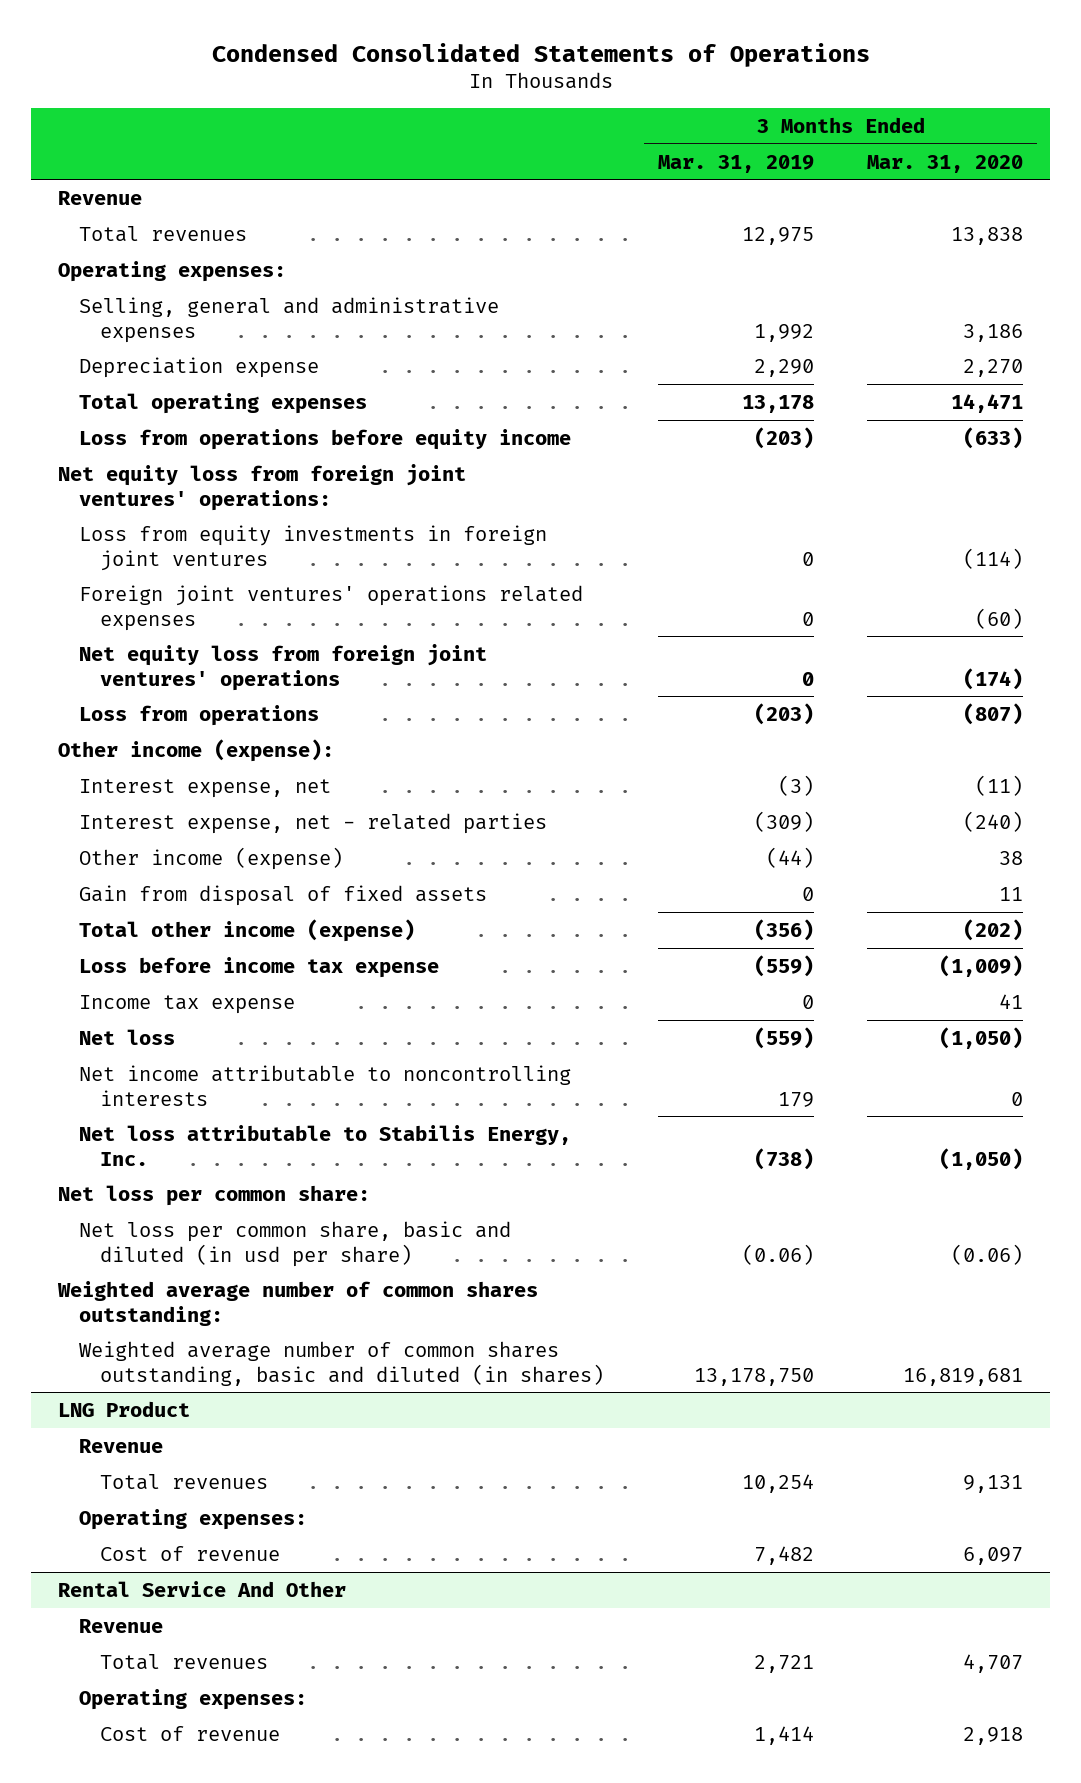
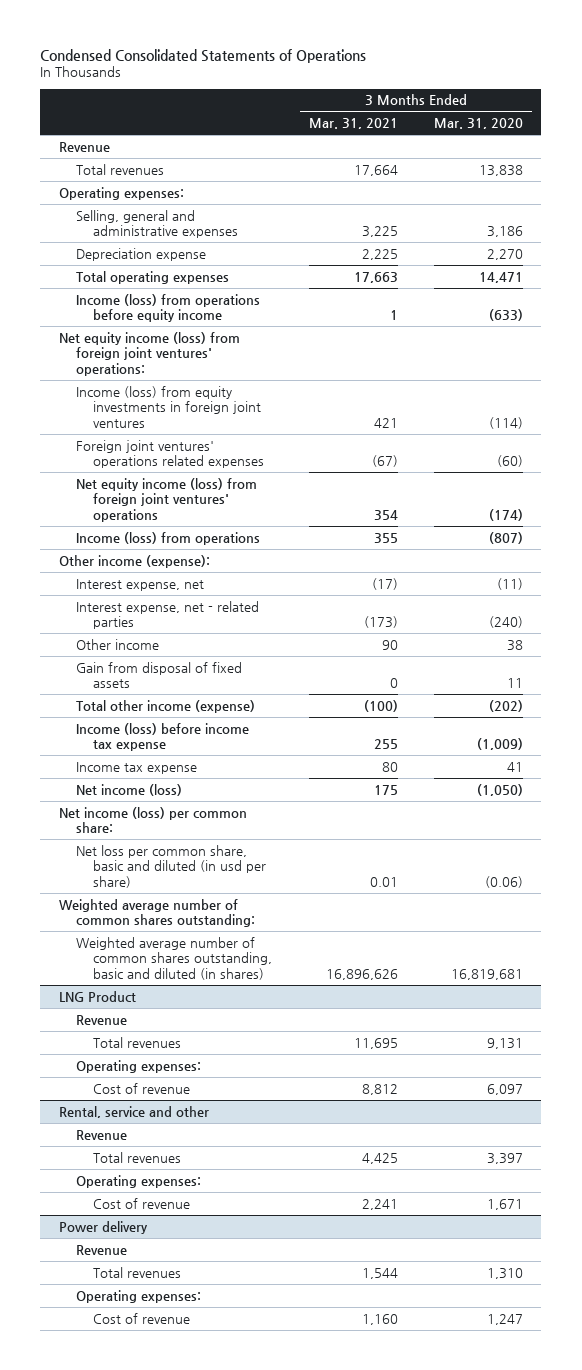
- | 3 Months Ended Mar. 31, 2019 | 3 Months Ended Mar. 31, 2020
+ | 3 Months Ended Mar. 31, 2021 | 3 Months Ended Mar. 31, 2020
- Loss from operations before equity income | (203) | (633)
- Net equity loss from foreign joint ventures' operations:
- Loss from equity investments in foreign joint ventures | 0 | (114)
+ Income (loss) from operations before equity income | 1 | (633)
+ Net equity income (loss) from foreign joint ventures' operations:
+ Income (loss) from equity investments in foreign joint ventures | 421 | (114)
- Net equity loss from foreign joint ventures' operations | 0 | (174)
- Loss from operations | (203) | (807)
+ Net equity income (loss) from foreign joint ventures' operations | 354 | (174)
+ Income (loss) from operations | 355 | (807)
- Other income (expense) | (44) | 38
+ Other income | 90 | 38
- Loss before income tax expense | (559) | (1,009)
+ Income (loss) before income tax expense | 255 | (1,009)
- Net loss | (559) | (1,050)
- Net income attributable to noncontrolling interests | 179 | 0
- Net loss attributable to Stabilis Energy, Inc. | (738) | (1,050)
- Net loss per common share:
+ Net income (loss) | 175 | (1,050)
+ Net income (loss) per common share:
- Rental Service And Other
+ Rental, service and other
- Total revenues | 2,721 | 4,707
+ Total revenues | 4,425 | 3,397
- Cost of revenue | 1,414 | 2,918
+ Cost of revenue | 2,241 | 1,671
+ Power delivery
+ Revenue
+ Total revenues | 1,544 | 1,310
+ Operating expenses:
+ Cost of revenue | 1,160 | 1,247

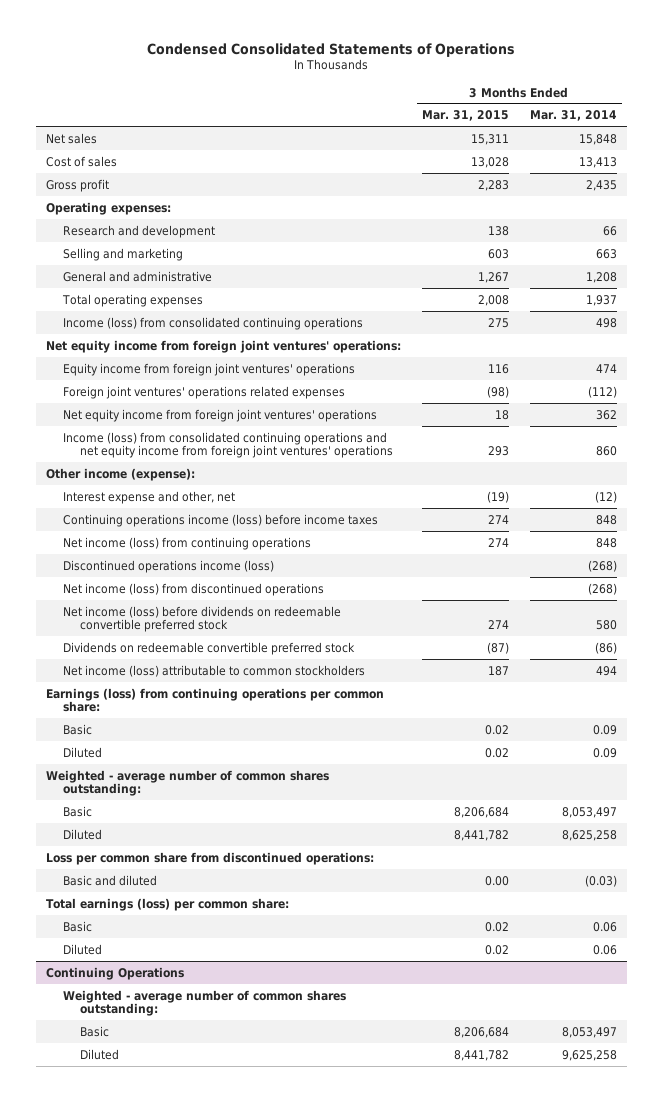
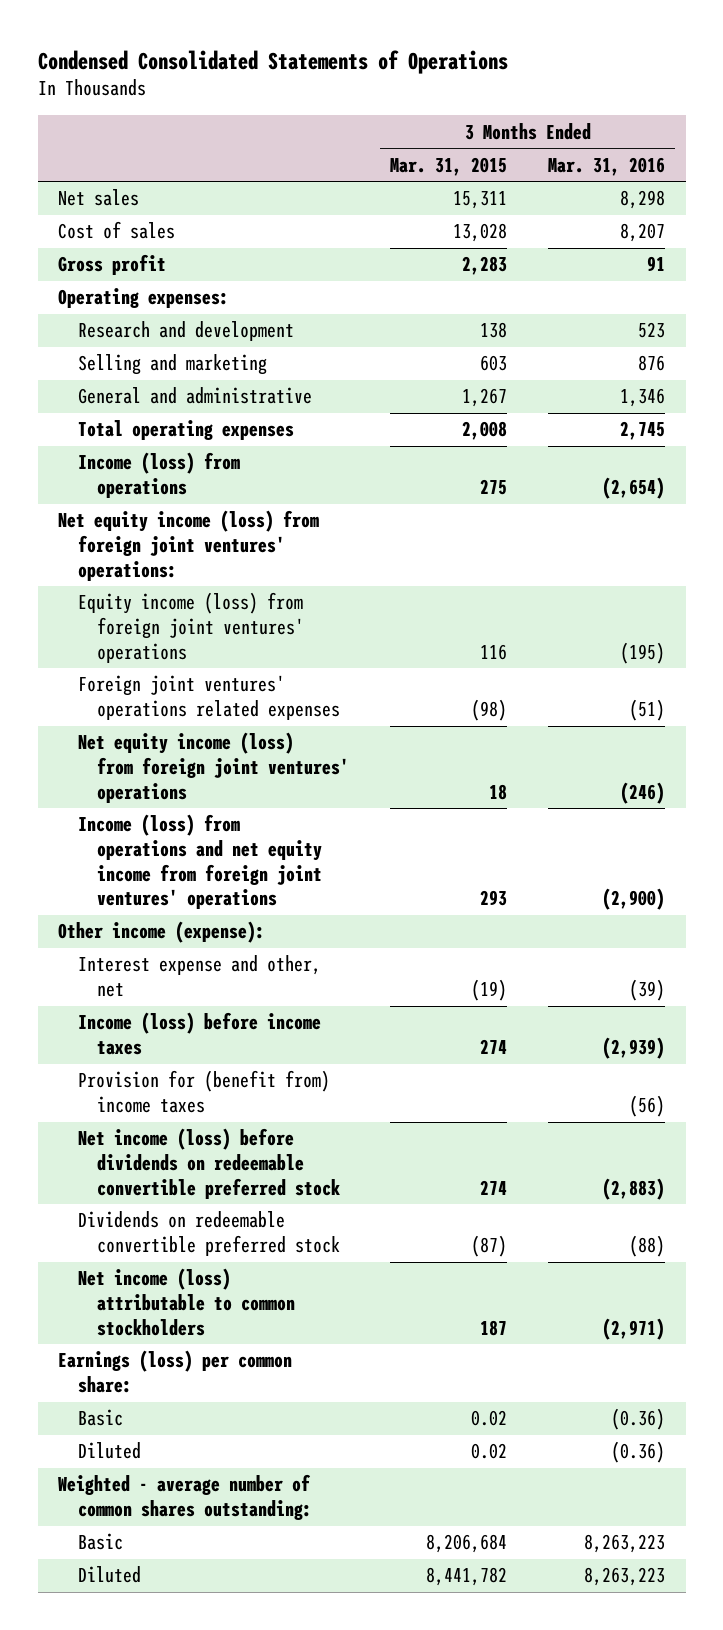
- | 3 Months Ended Mar. 31, 2015 | 3 Months Ended Mar. 31, 2014
+ | 3 Months Ended Mar. 31, 2015 | 3 Months Ended Mar. 31, 2016
- Income (loss) from consolidated continuing operations | 275 | 498
- Net equity income from foreign joint ventures' operations:
- Equity income from foreign joint ventures' operations | 116 | 474
+ Income (loss) from operations | 275 | (2,654)
+ Net equity income (loss) from foreign joint ventures' operations:
+ Equity income (loss) from foreign joint ventures' operations | 116 | (195)
- Net equity income from foreign joint ventures' operations | 18 | 362
- Income (loss) from consolidated continuing operations and net equity income from foreign joint ventures' operations | 293 | 860
+ Net equity income (loss) from foreign joint ventures' operations | 18 | (246)
+ Income (loss) from operations and net equity income from foreign joint ventures' operations | 293 | (2,900)
- Continuing operations income (loss) before income taxes | 274 | 848
- Net income (loss) from continuing operations | 274 | 848
- Discontinued operations income (loss) | | (268)
- Net income (loss) from discontinued operations | | (268)
+ Income (loss) before income taxes | 274 | (2,939)
+ Provision for (benefit from) income taxes | | (56)
- Earnings (loss) from continuing operations per common share:
- Basic | 0.02 | 0.09
- Diluted | 0.02 | 0.09
- Weighted - average number of common shares outstanding:
- Basic | 8,206,684 | 8,053,497
- Diluted | 8,441,782 | 8,625,258
- Loss per common share from discontinued operations:
- Basic and diluted | 0.00 | (0.03)
- Total earnings (loss) per common share:
+ Earnings (loss) per common share:
- Continuing Operations

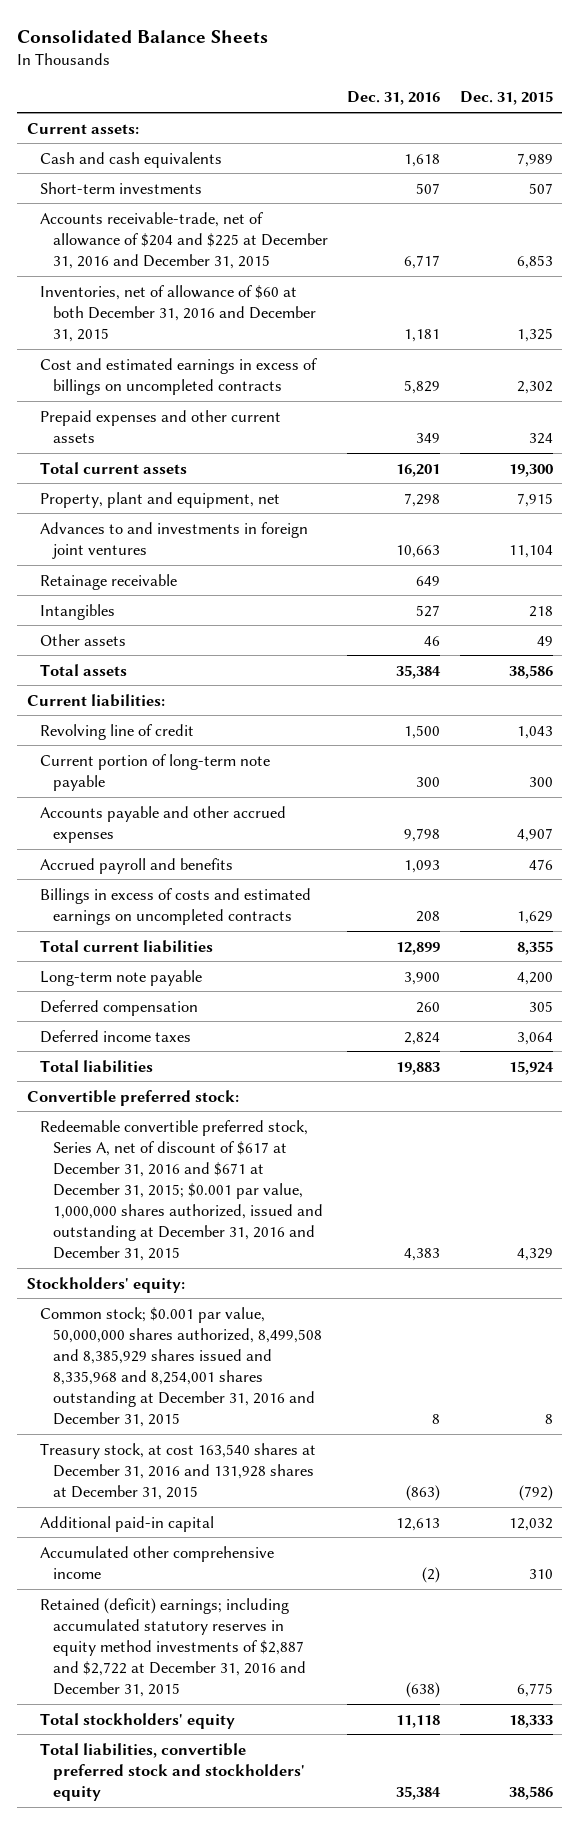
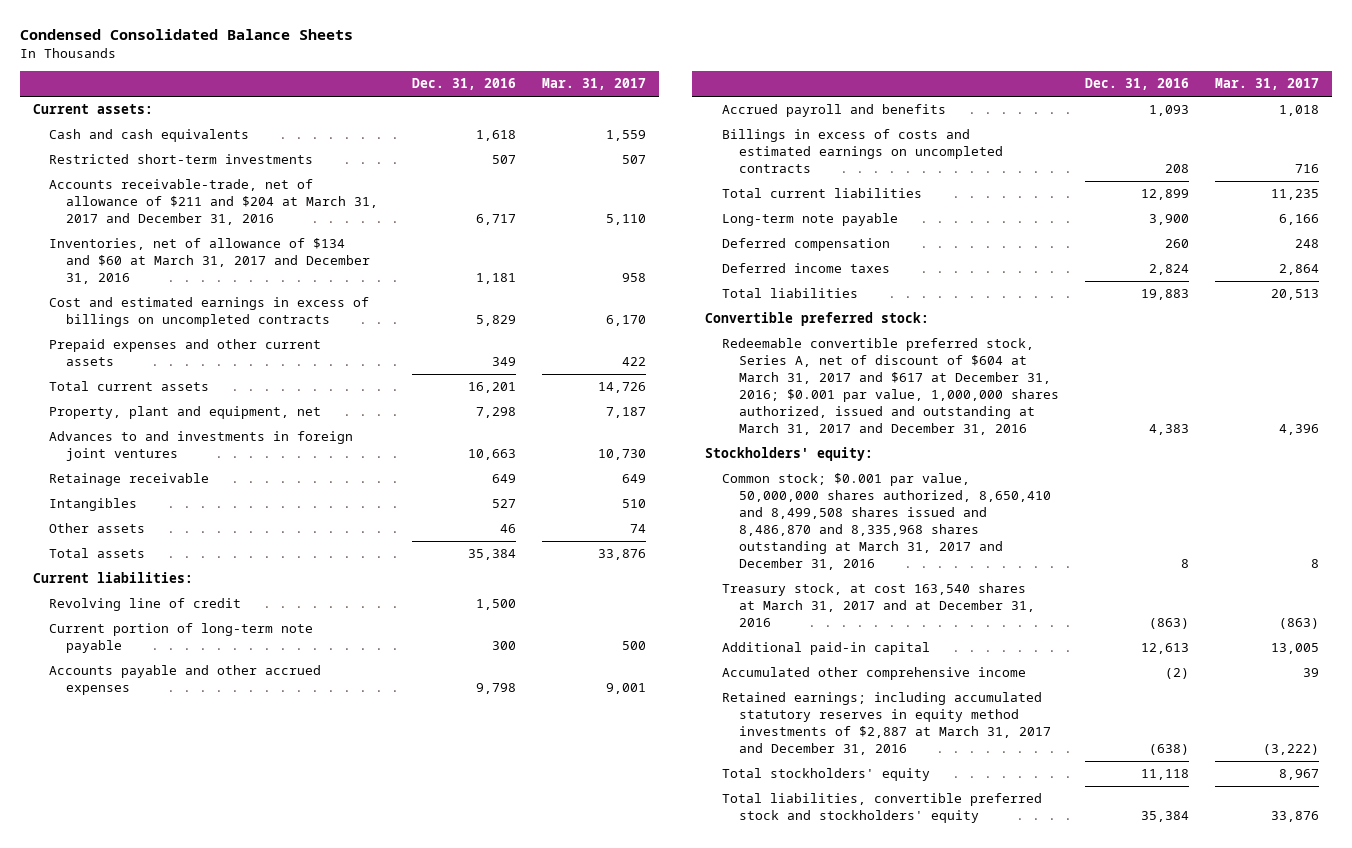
- Consolidated Balance Sheets
+ Condensed Consolidated Balance Sheets
- | Dec. 31, 2016 | Dec. 31, 2015
+ | Dec. 31, 2016 | Mar. 31, 2017
- Short-term investments | 507 | 507
- Accounts receivable-trade, net of allowance of $204 and $225 at December 31, 2016 and December 31, 2015 | 6,717 | 6,853
- Inventories, net of allowance of $60 at both December 31, 2016 and December 31, 2015 | 1,181 | 1,325
+ Restricted short-term investments | 507 | 507
+ Accounts receivable-trade, net of allowance of $211 and $204 at March 31, 2017 and December 31, 2016 | 6,717 | 5,110
+ Inventories, net of allowance of $134 and $60 at March 31, 2017 and December 31, 2016 | 1,181 | 958
- Redeemable convertible preferred stock, Series A, net of discount of $617 at December 31, 2016 and $671 at December 31, 2015; $0.001 par value, 1,000,000 shares authorized, issued and outstanding at December 31, 2016 and December 31, 2015 | 4,383 | 4,329
+ Redeemable convertible preferred stock, Series A, net of discount of $604 at March 31, 2017 and $617 at December 31, 2016; $0.001 par value, 1,000,000 shares authorized, issued and outstanding at March 31, 2017 and December 31, 2016 | 4,383 | 4,396
- Common stock; $0.001 par value, 50,000,000 shares authorized, 8,499,508 and 8,385,929 shares issued and 8,335,968 and 8,254,001 shares outstanding at December 31, 2016 and December 31, 2015 | 8 | 8
- Treasury stock, at cost 163,540 shares at December 31, 2016 and 131,928 shares at December 31, 2015 | (863) | (792)
+ Common stock; $0.001 par value, 50,000,000 shares authorized, 8,650,410 and 8,499,508 shares issued and 8,486,870 and 8,335,968 shares outstanding at March 31, 2017 and December 31, 2016 | 8 | 8
+ Treasury stock, at cost 163,540 shares at March 31, 2017 and at December 31, 2016 | (863) | (863)
- Retained (deficit) earnings; including accumulated statutory reserves in equity method investments of $2,887 and $2,722 at December 31, 2016 and December 31, 2015 | (638) | 6,775
+ Retained earnings; including accumulated statutory reserves in equity method investments of $2,887 at March 31, 2017 and December 31, 2016 | (638) | (3,222)

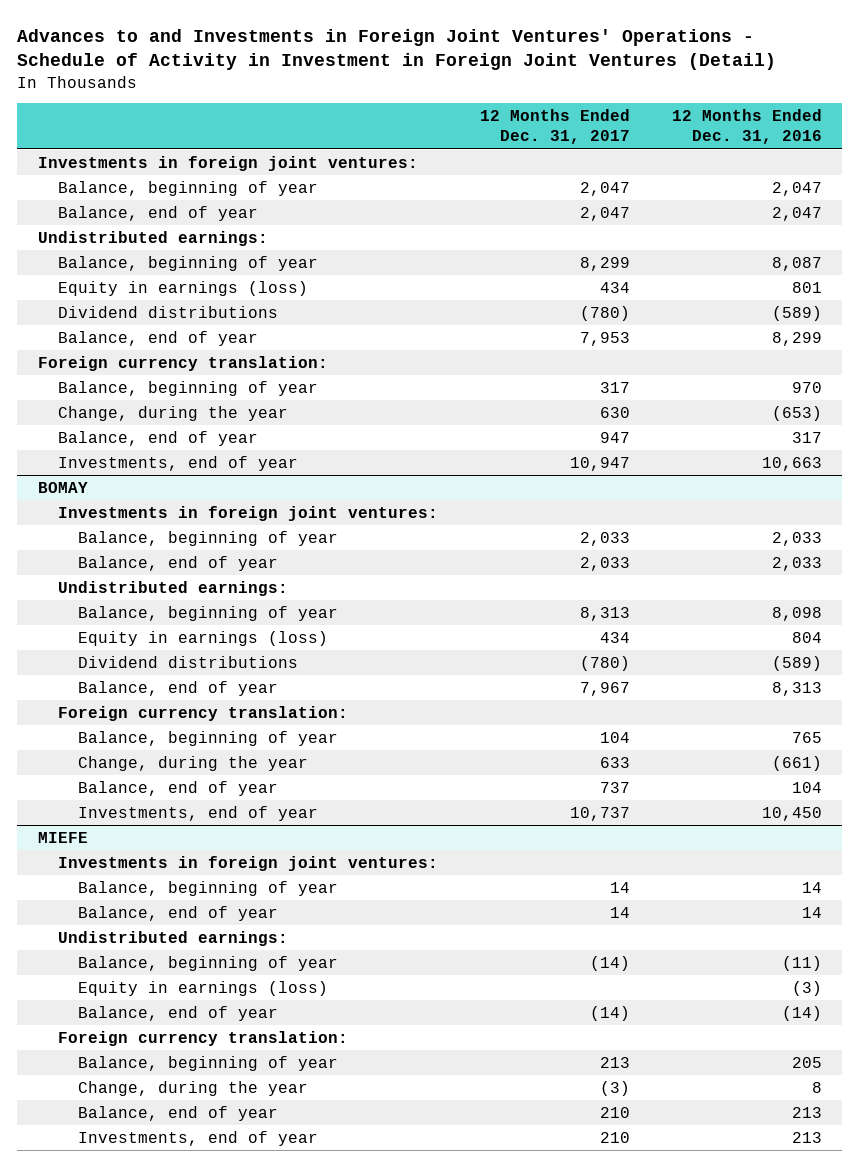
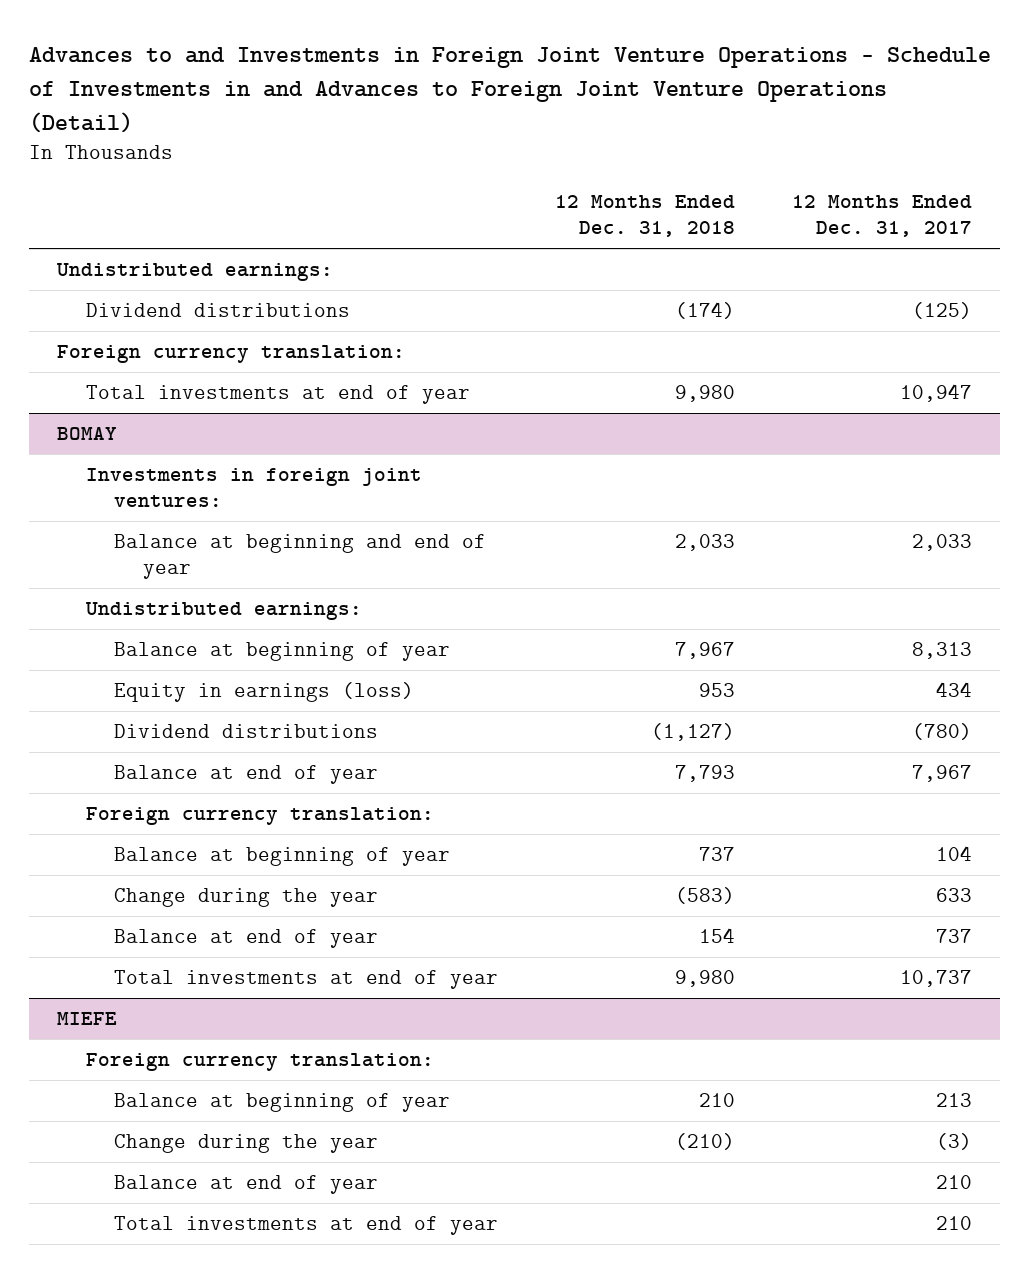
- Advances to and Investments in Foreign Joint Ventures' Operations - Schedule of Activity in Investment in Foreign Joint Ventures (Detail)
+ Advances to and Investments in Foreign Joint Venture Operations - Schedule of Investments in and Advances to Foreign Joint Venture Operations (Detail)
- | 12 Months Ended Dec. 31, 2017 | 12 Months Ended Dec. 31, 2016
+ | 12 Months Ended Dec. 31, 2018 | 12 Months Ended Dec. 31, 2017
- Investments in foreign joint ventures:
- Balance, beginning of year | 2,047 | 2,047
- Balance, end of year | 2,047 | 2,047
- Balance, beginning of year | 8,299 | 8,087
- Equity in earnings (loss) | 434 | 801
- Dividend distributions | (780) | (589)
- Balance, end of year | 7,953 | 8,299
+ Dividend distributions | (174) | (125)
- Balance, beginning of year | 317 | 970
- Change, during the year | 630 | (653)
- Balance, end of year | 947 | 317
- Investments, end of year | 10,947 | 10,663
+ Total investments at end of year | 9,980 | 10,947
@ BOMAY
- Balance, beginning of year | 2,033 | 2,033
- Balance, end of year | 2,033 | 2,033
+ Balance at beginning and end of year | 2,033 | 2,033
- Balance, beginning of year | 8,313 | 8,098
+ Balance at beginning of year | 7,967 | 8,313
- Balance, end of year | 7,967 | 8,313
+ Balance at end of year | 7,793 | 7,967
- Balance, beginning of year | 104 | 765
- Change, during the year | 633 | (661)
- Balance, end of year | 737 | 104
- Investments, end of year | 10,737 | 10,450
+ Balance at beginning of year | 737 | 104
+ Change during the year | (583) | 633
+ Balance at end of year | 154 | 737
+ Total investments at end of year | 9,980 | 10,737
@ MIEFE
- Investments in foreign joint ventures:
- Balance, beginning of year | 14 | 14
- Balance, end of year | 14 | 14
- Undistributed earnings:
- Balance, beginning of year | (14) | (11)
- Equity in earnings (loss) | | (3)
- Balance, end of year | (14) | (14)
- Balance, beginning of year | 213 | 205
- Change, during the year | (3) | 8
- Balance, end of year | 210 | 213
- Investments, end of year | 210 | 213
+ Balance at beginning of year | 210 | 213
+ Change during the year | (210) | (3)
+ Balance at end of year | | 210
+ Total investments at end of year | | 210

